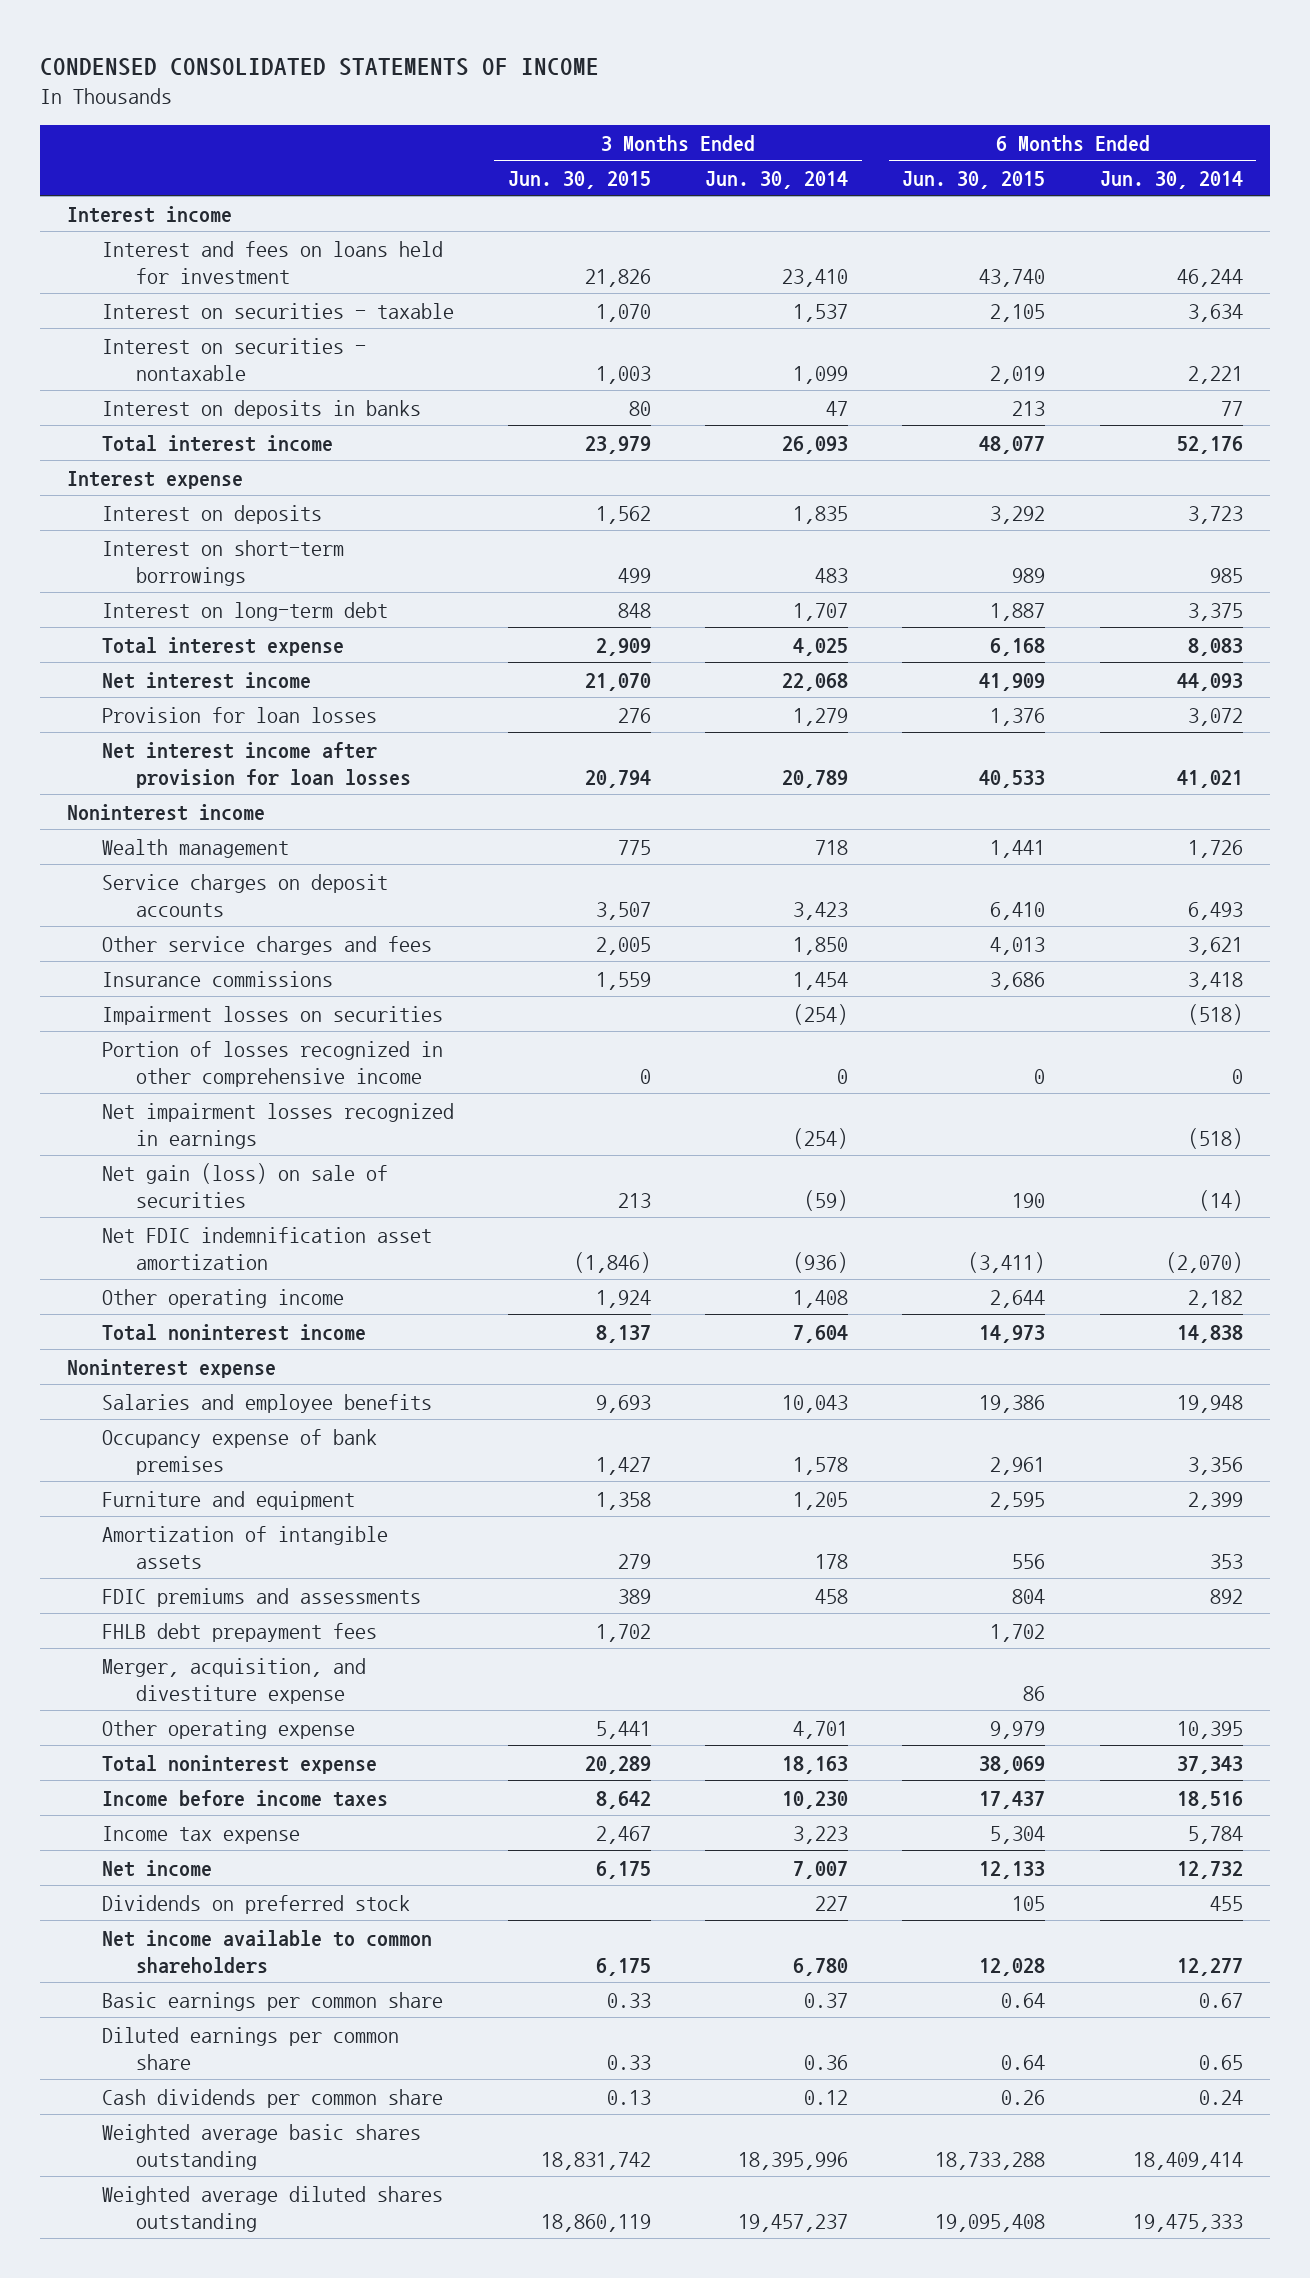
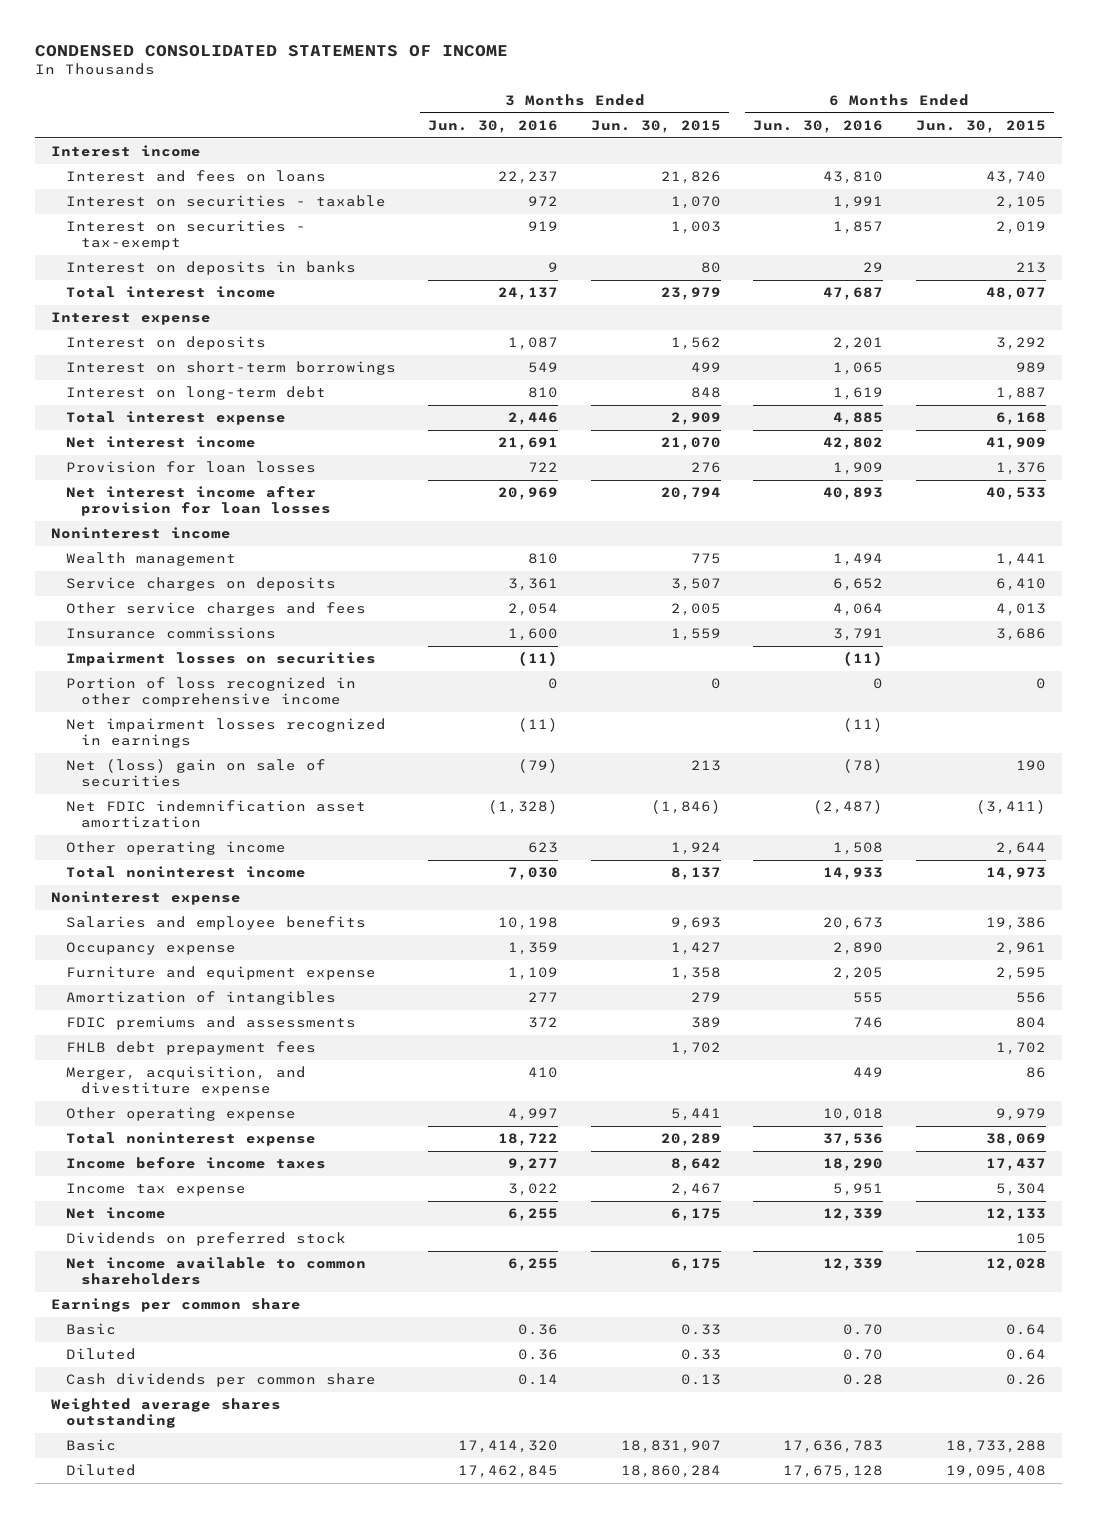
- | 3 Months Ended Jun. 30, 2015 | 3 Months Ended Jun. 30, 2014 | 6 Months Ended Jun. 30, 2015 | 6 Months Ended Jun. 30, 2014
+ | 3 Months Ended Jun. 30, 2016 | 3 Months Ended Jun. 30, 2015 | 6 Months Ended Jun. 30, 2016 | 6 Months Ended Jun. 30, 2015
- Interest and fees on loans held for investment | 21,826 | 23,410 | 43,740 | 46,244
+ Interest and fees on loans | 22,237 | 21,826 | 43,810 | 43,740
- Interest on securities - nontaxable | 1,003 | 1,099 | 2,019 | 2,221
+ Interest on securities - tax-exempt | 919 | 1,003 | 1,857 | 2,019
- Service charges on deposit accounts | 3,507 | 3,423 | 6,410 | 6,493
+ Service charges on deposits | 3,361 | 3,507 | 6,652 | 6,410
- Portion of losses recognized in other comprehensive income | 0 | 0 | 0 | 0
+ Portion of loss recognized in other comprehensive income | 0 | 0 | 0 | 0
- Net gain (loss) on sale of securities | 213 | (59) | 190 | (14)
+ Net (loss) gain on sale of securities | (79) | 213 | (78) | 190
- Occupancy expense of bank premises | 1,427 | 1,578 | 2,961 | 3,356
- Furniture and equipment | 1,358 | 1,205 | 2,595 | 2,399
- Amortization of intangible assets | 279 | 178 | 556 | 353
+ Occupancy expense | 1,359 | 1,427 | 2,890 | 2,961
+ Furniture and equipment expense | 1,109 | 1,358 | 2,205 | 2,595
+ Amortization of intangibles | 277 | 279 | 555 | 556
- Basic earnings per common share | 0.33 | 0.37 | 0.64 | 0.67
- Diluted earnings per common share | 0.33 | 0.36 | 0.64 | 0.65
+ Earnings per common share
+ Basic | 0.36 | 0.33 | 0.70 | 0.64
+ Diluted | 0.36 | 0.33 | 0.70 | 0.64
- Weighted average basic shares outstanding | 18,831,742 | 18,395,996 | 18,733,288 | 18,409,414
- Weighted average diluted shares outstanding | 18,860,119 | 19,457,237 | 19,095,408 | 19,475,333
+ Weighted average shares outstanding
+ Basic | 17,414,320 | 18,831,907 | 17,636,783 | 18,733,288
+ Diluted | 17,462,845 | 18,860,284 | 17,675,128 | 19,095,408

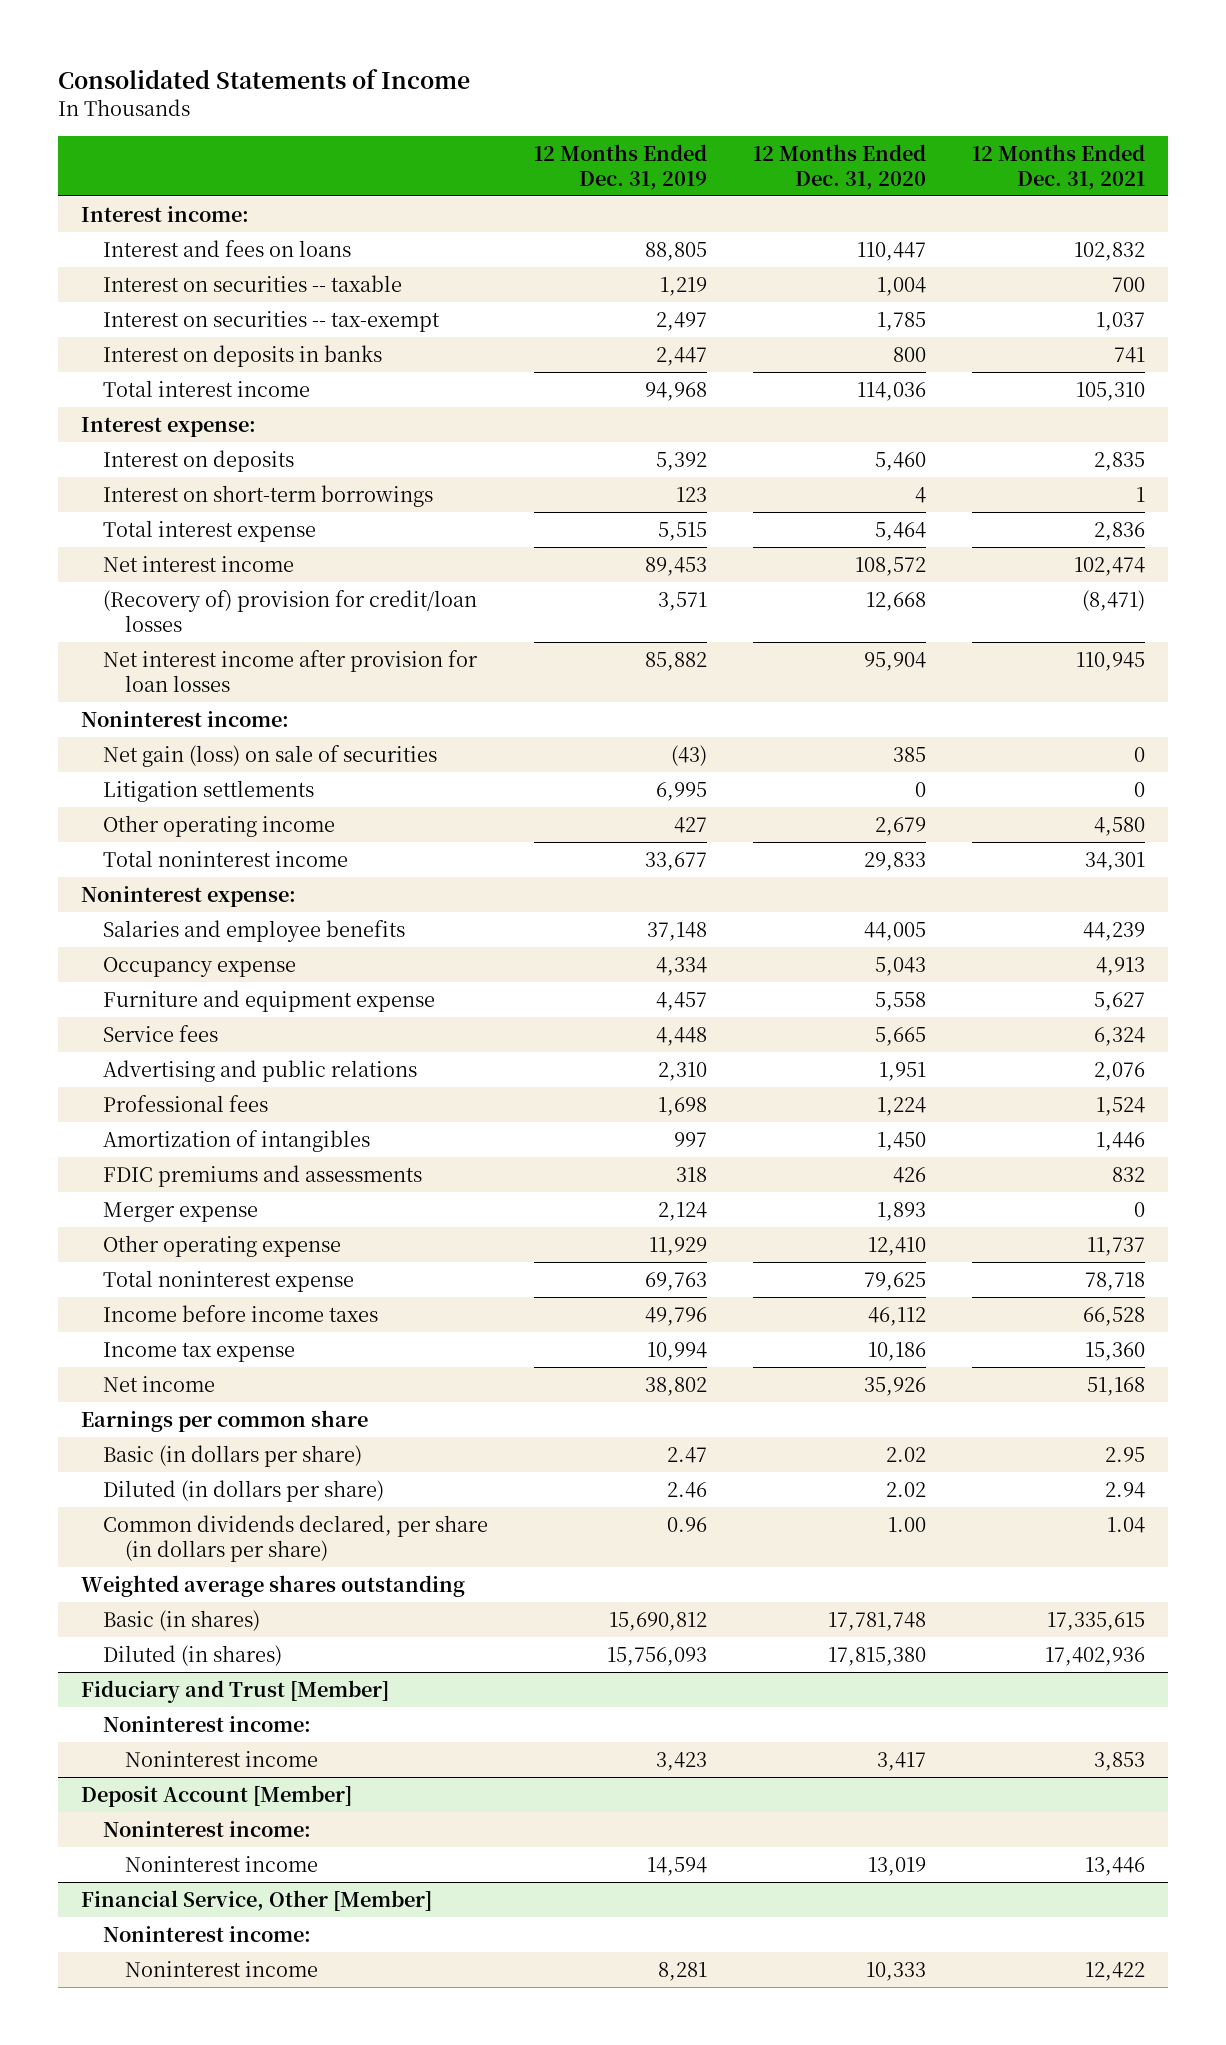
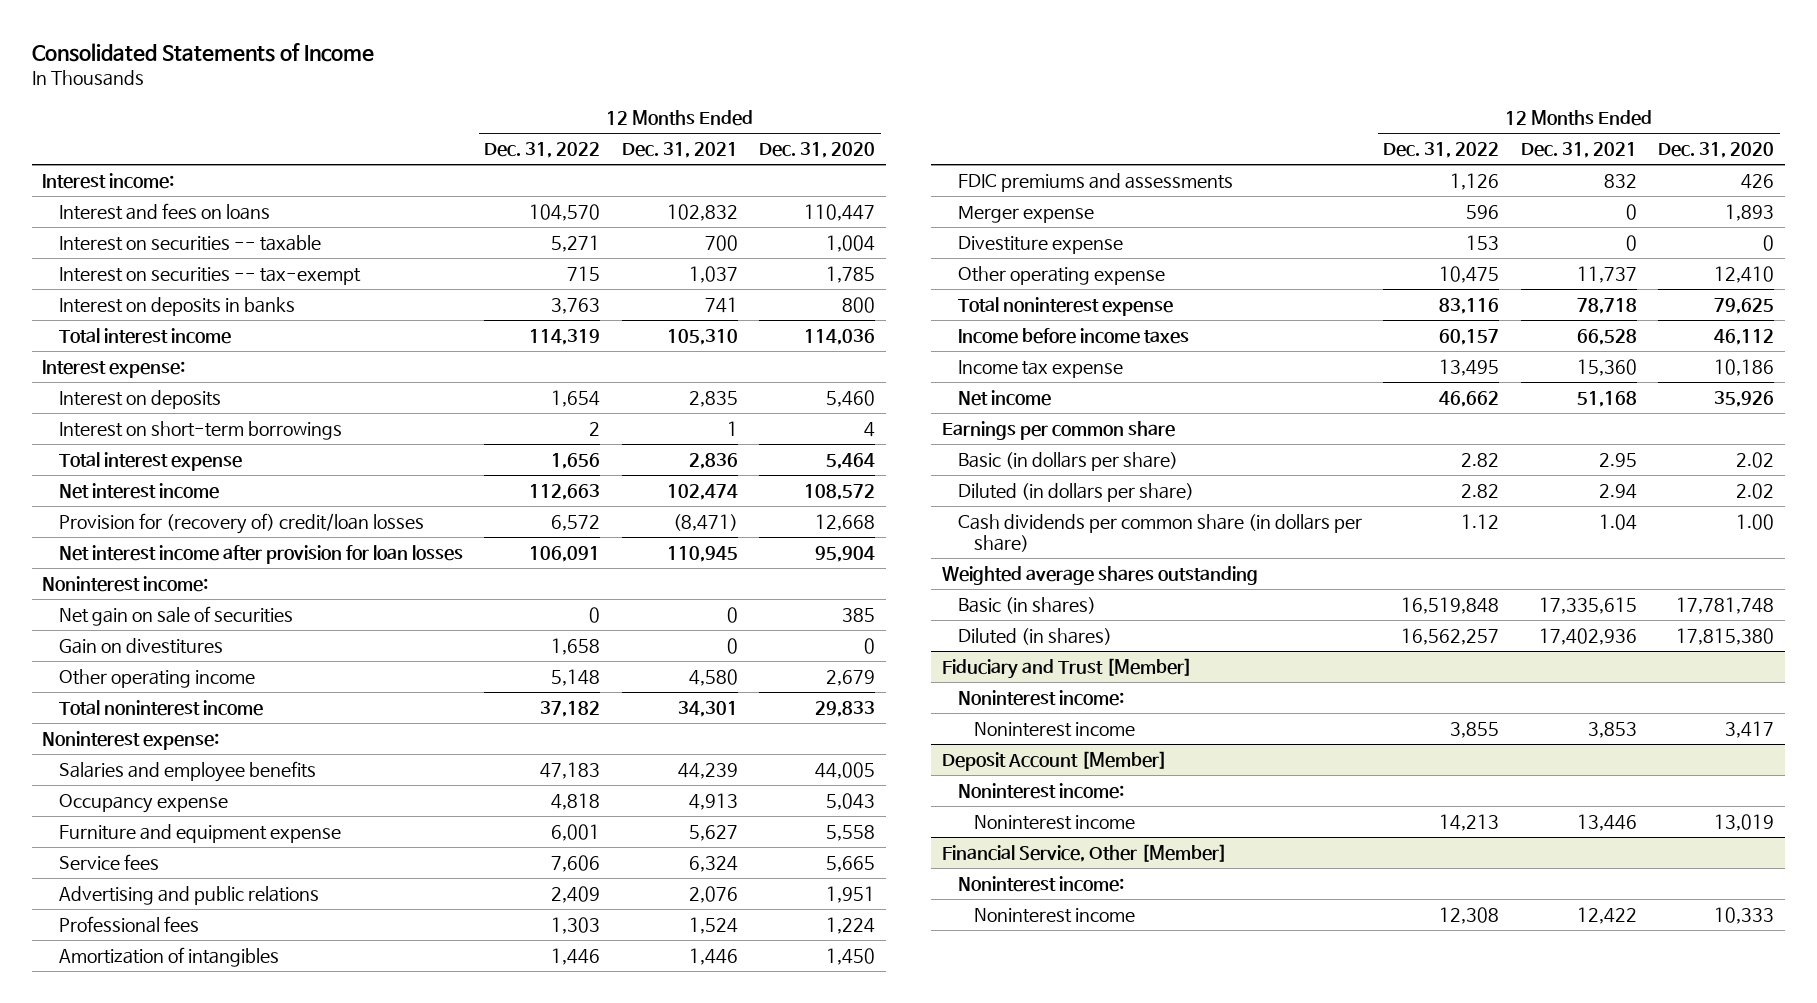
- | 12 Months Ended Dec. 31, 2019 | 12 Months Ended Dec. 31, 2020 | 12 Months Ended Dec. 31, 2021
+ | 12 Months Ended Dec. 31, 2022 | 12 Months Ended Dec. 31, 2021 | 12 Months Ended Dec. 31, 2020
- (Recovery of) provision for credit/loan losses | 3,571 | 12,668 | (8,471)
+ Provision for (recovery of) credit/loan losses | 6,572 | (8,471) | 12,668
- Net gain (loss) on sale of securities | (43) | 385 | 0
- Litigation settlements | 6,995 | 0 | 0
+ Net gain on sale of securities | 0 | 0 | 385
+ Gain on divestitures | 1,658 | 0 | 0
+ Divestiture expense | 153 | 0 | 0
- Common dividends declared, per share (in dollars per share) | 0.96 | 1.00 | 1.04
+ Cash dividends per common share (in dollars per share) | 1.12 | 1.04 | 1.00

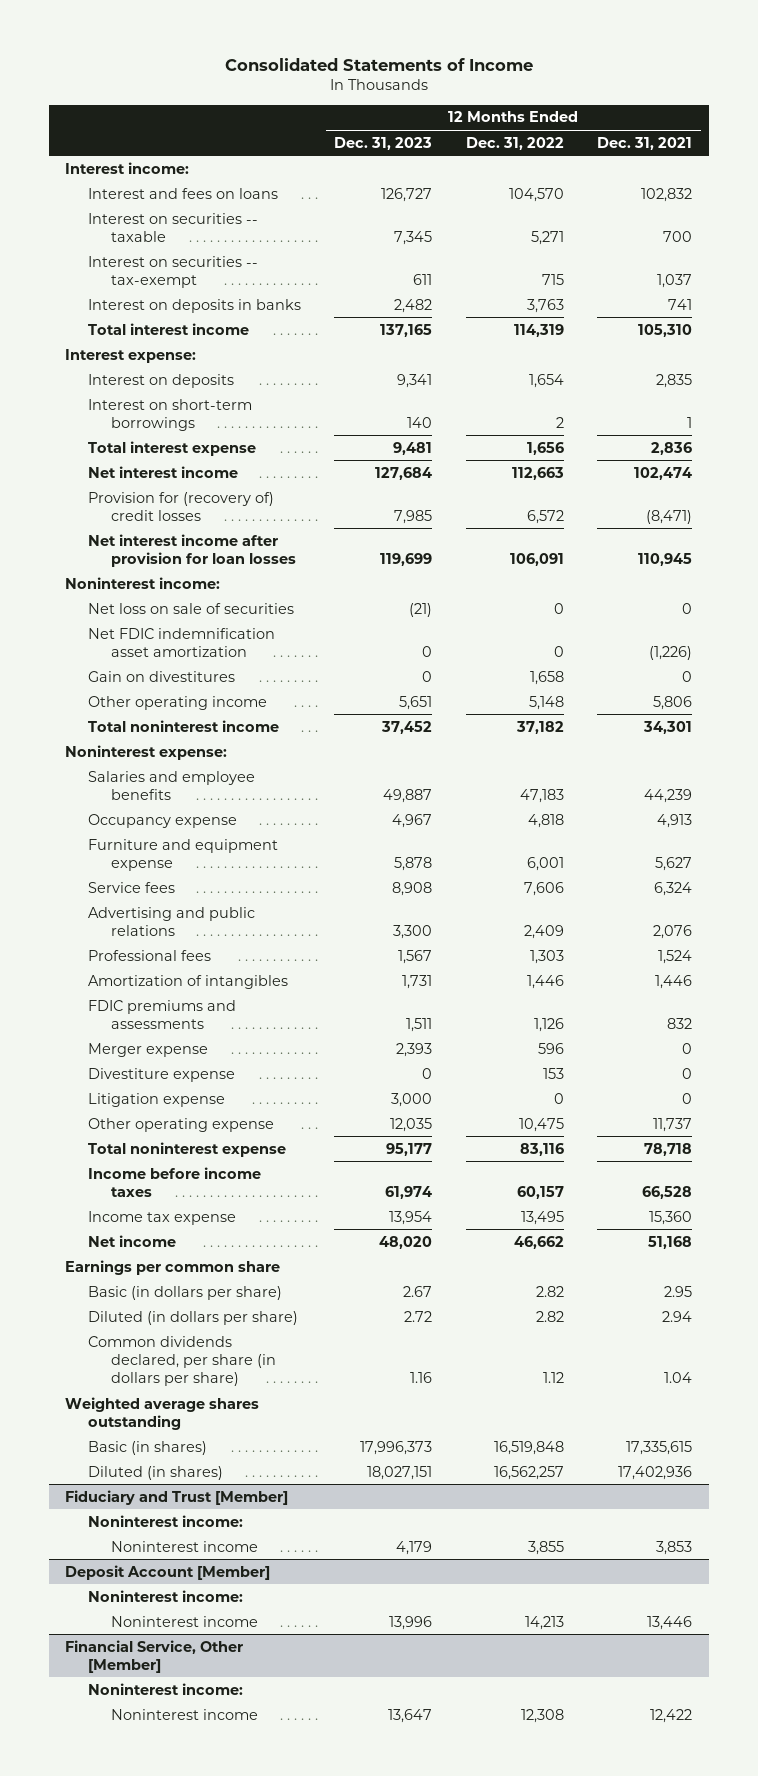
- | 12 Months Ended Dec. 31, 2022 | 12 Months Ended Dec. 31, 2021 | 12 Months Ended Dec. 31, 2020
+ | 12 Months Ended Dec. 31, 2023 | 12 Months Ended Dec. 31, 2022 | 12 Months Ended Dec. 31, 2021
- Provision for (recovery of) credit/loan losses | 6,572 | (8,471) | 12,668
+ Provision for (recovery of) credit losses | 7,985 | 6,572 | (8,471)
- Net gain on sale of securities | 0 | 0 | 385
+ Net loss on sale of securities | (21) | 0 | 0
+ Net FDIC indemnification asset amortization | 0 | 0 | (1,226)
- Other operating income | 5,148 | 4,580 | 2,679
+ Other operating income | 5,651 | 5,148 | 5,806
+ Litigation expense | 3,000 | 0 | 0
- Cash dividends per common share (in dollars per share) | 1.12 | 1.04 | 1.00
+ Common dividends declared, per share (in dollars per share) | 1.16 | 1.12 | 1.04

